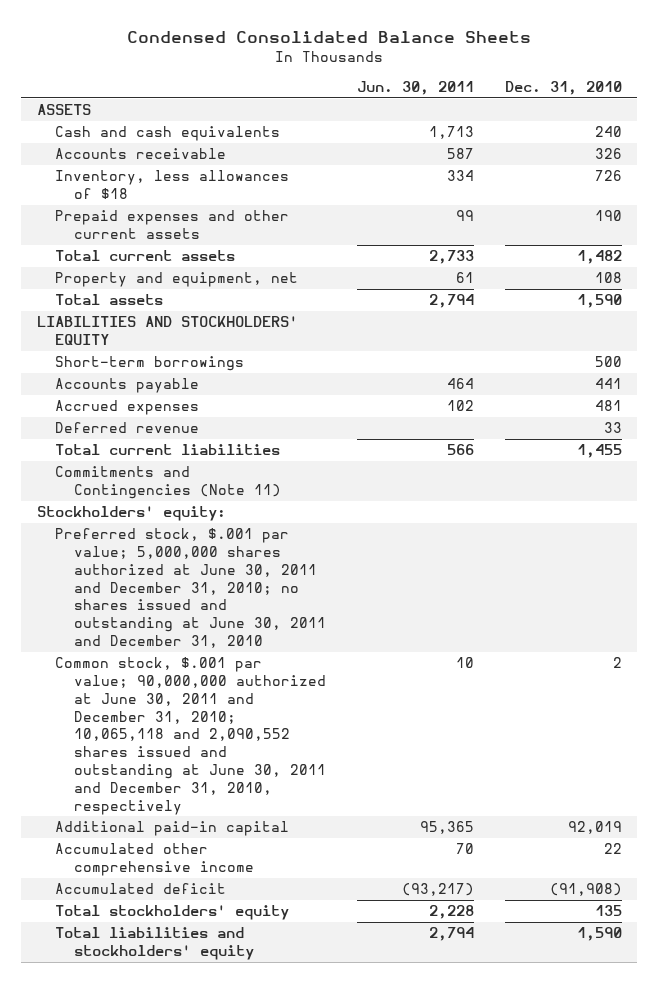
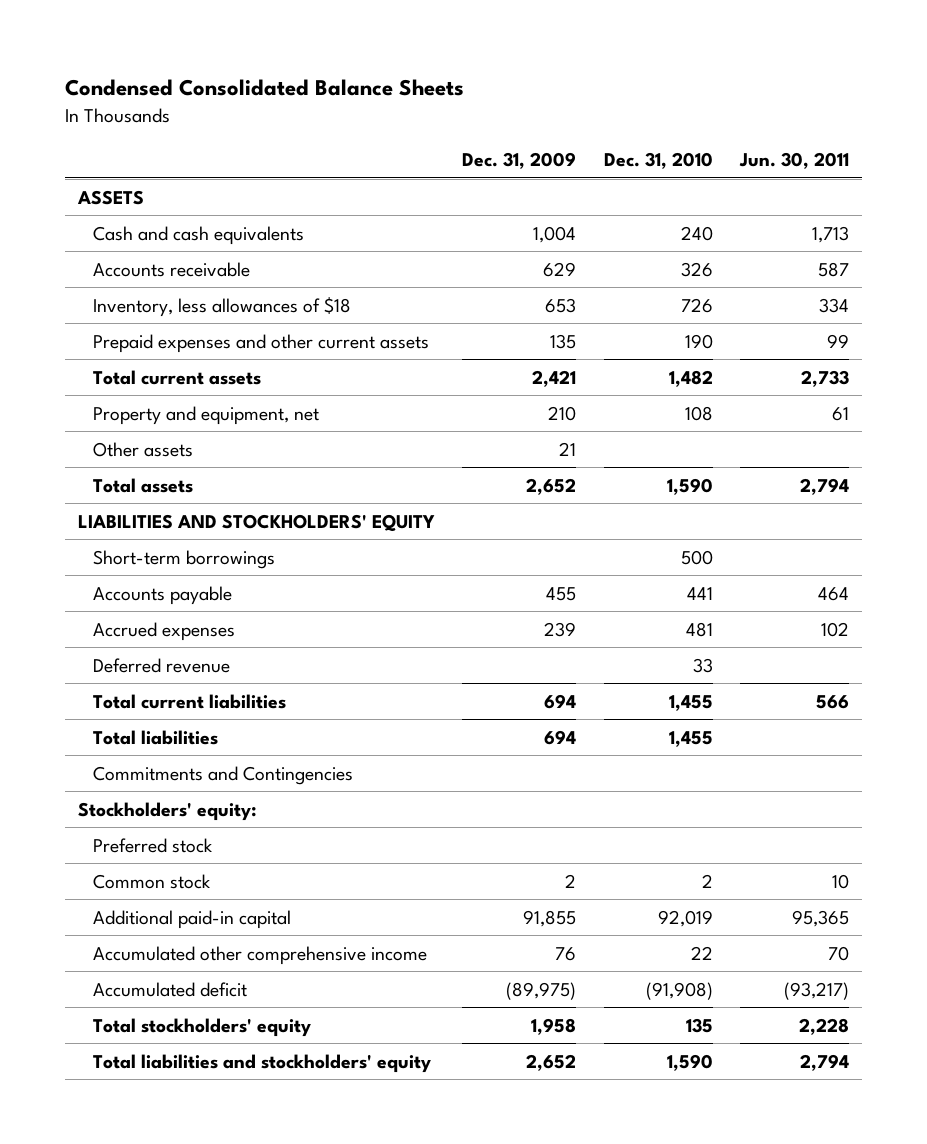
- | Jun. 30, 2011 | Dec. 31, 2010
+ | Dec. 31, 2009 | Dec. 31, 2010 | Jun. 30, 2011
+ Other assets | 21 | |
- Commitments and Contingencies (Note 11)
+ Total liabilities | 694 | 1,455 |
+ Commitments and Contingencies
- Preferred stock, $.001 par value; 5,000,000 shares authorized at June 30, 2011 and December 31, 2010; no shares issued and outstanding at June 30, 2011 and December 31, 2010
- Common stock, $.001 par value; 90,000,000 authorized at June 30, 2011 and December 31, 2010; 10,065,118 and 2,090,552 shares issued and outstanding at June 30, 2011 and December 31, 2010, respectively | 10 | 2
+ Preferred stock
+ Common stock | 2 | 2 | 10

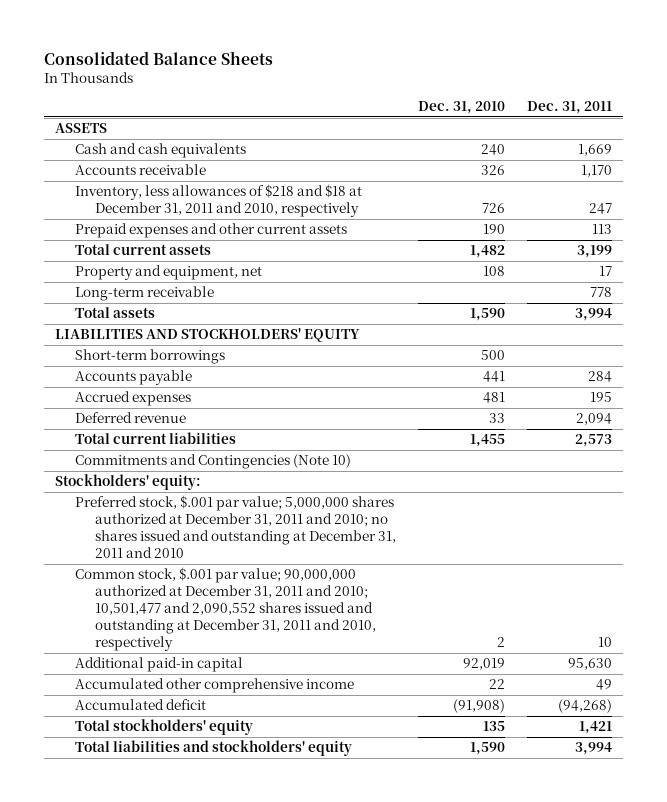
- Condensed Consolidated Balance Sheets
+ Consolidated Balance Sheets
- | Dec. 31, 2009 | Dec. 31, 2010 | Jun. 30, 2011
+ | Dec. 31, 2010 | Dec. 31, 2011
- Inventory, less allowances of $18 | 653 | 726 | 334
+ Inventory, less allowances of $218 and $18 at December 31, 2011 and 2010, respectively | 726 | 247
- Other assets | 21 | |
+ Long-term receivable | | 778
- Total liabilities | 694 | 1,455 |
- Commitments and Contingencies
+ Commitments and Contingencies (Note 10)
- Preferred stock
- Common stock | 2 | 2 | 10
+ Preferred stock, $.001 par value; 5,000,000 shares authorized at December 31, 2011 and 2010; no shares issued and outstanding at December 31, 2011 and 2010
+ Common stock, $.001 par value; 90,000,000 authorized at December 31, 2011 and 2010; 10,501,477 and 2,090,552 shares issued and outstanding at December 31, 2011 and 2010, respectively | 2 | 10

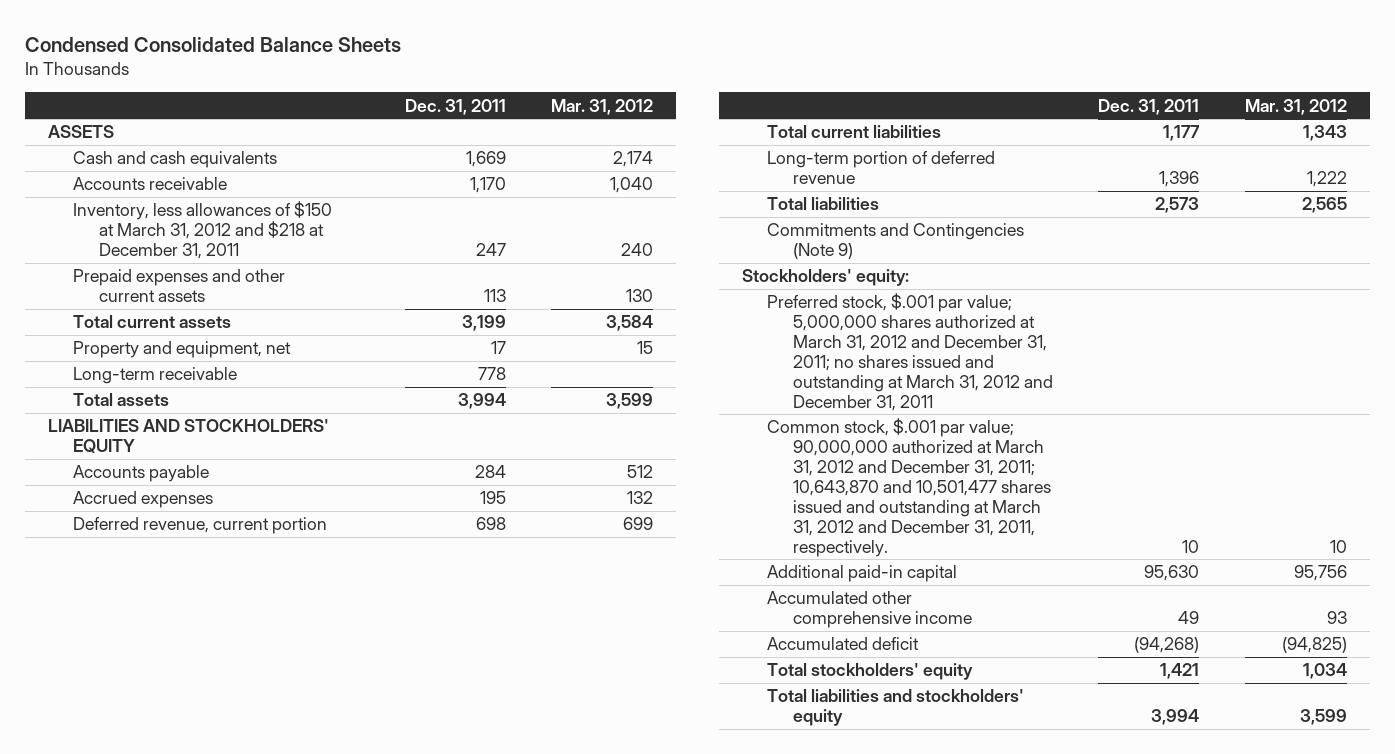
- Consolidated Balance Sheets
+ Condensed Consolidated Balance Sheets
- | Dec. 31, 2010 | Dec. 31, 2011
+ | Dec. 31, 2011 | Mar. 31, 2012
- Inventory, less allowances of $218 and $18 at December 31, 2011 and 2010, respectively | 726 | 247
+ Inventory, less allowances of $150 at March 31, 2012 and $218 at December 31, 2011 | 247 | 240
- Short-term borrowings | 500 |
- Deferred revenue | 33 | 2,094
- Total current liabilities | 1,455 | 2,573
- Commitments and Contingencies (Note 10)
+ Deferred revenue, current portion | 698 | 699
+ Total current liabilities | 1,177 | 1,343
+ Long-term portion of deferred revenue | 1,396 | 1,222
+ Total liabilities | 2,573 | 2,565
+ Commitments and Contingencies (Note 9)
- Preferred stock, $.001 par value; 5,000,000 shares authorized at December 31, 2011 and 2010; no shares issued and outstanding at December 31, 2011 and 2010
- Common stock, $.001 par value; 90,000,000 authorized at December 31, 2011 and 2010; 10,501,477 and 2,090,552 shares issued and outstanding at December 31, 2011 and 2010, respectively | 2 | 10
+ Preferred stock, $.001 par value; 5,000,000 shares authorized at March 31, 2012 and December 31, 2011; no shares issued and outstanding at March 31, 2012 and December 31, 2011
+ Common stock, $.001 par value; 90,000,000 authorized at March 31, 2012 and December 31, 2011; 10,643,870 and 10,501,477 shares issued and outstanding at March 31, 2012 and December 31, 2011, respectively. | 10 | 10

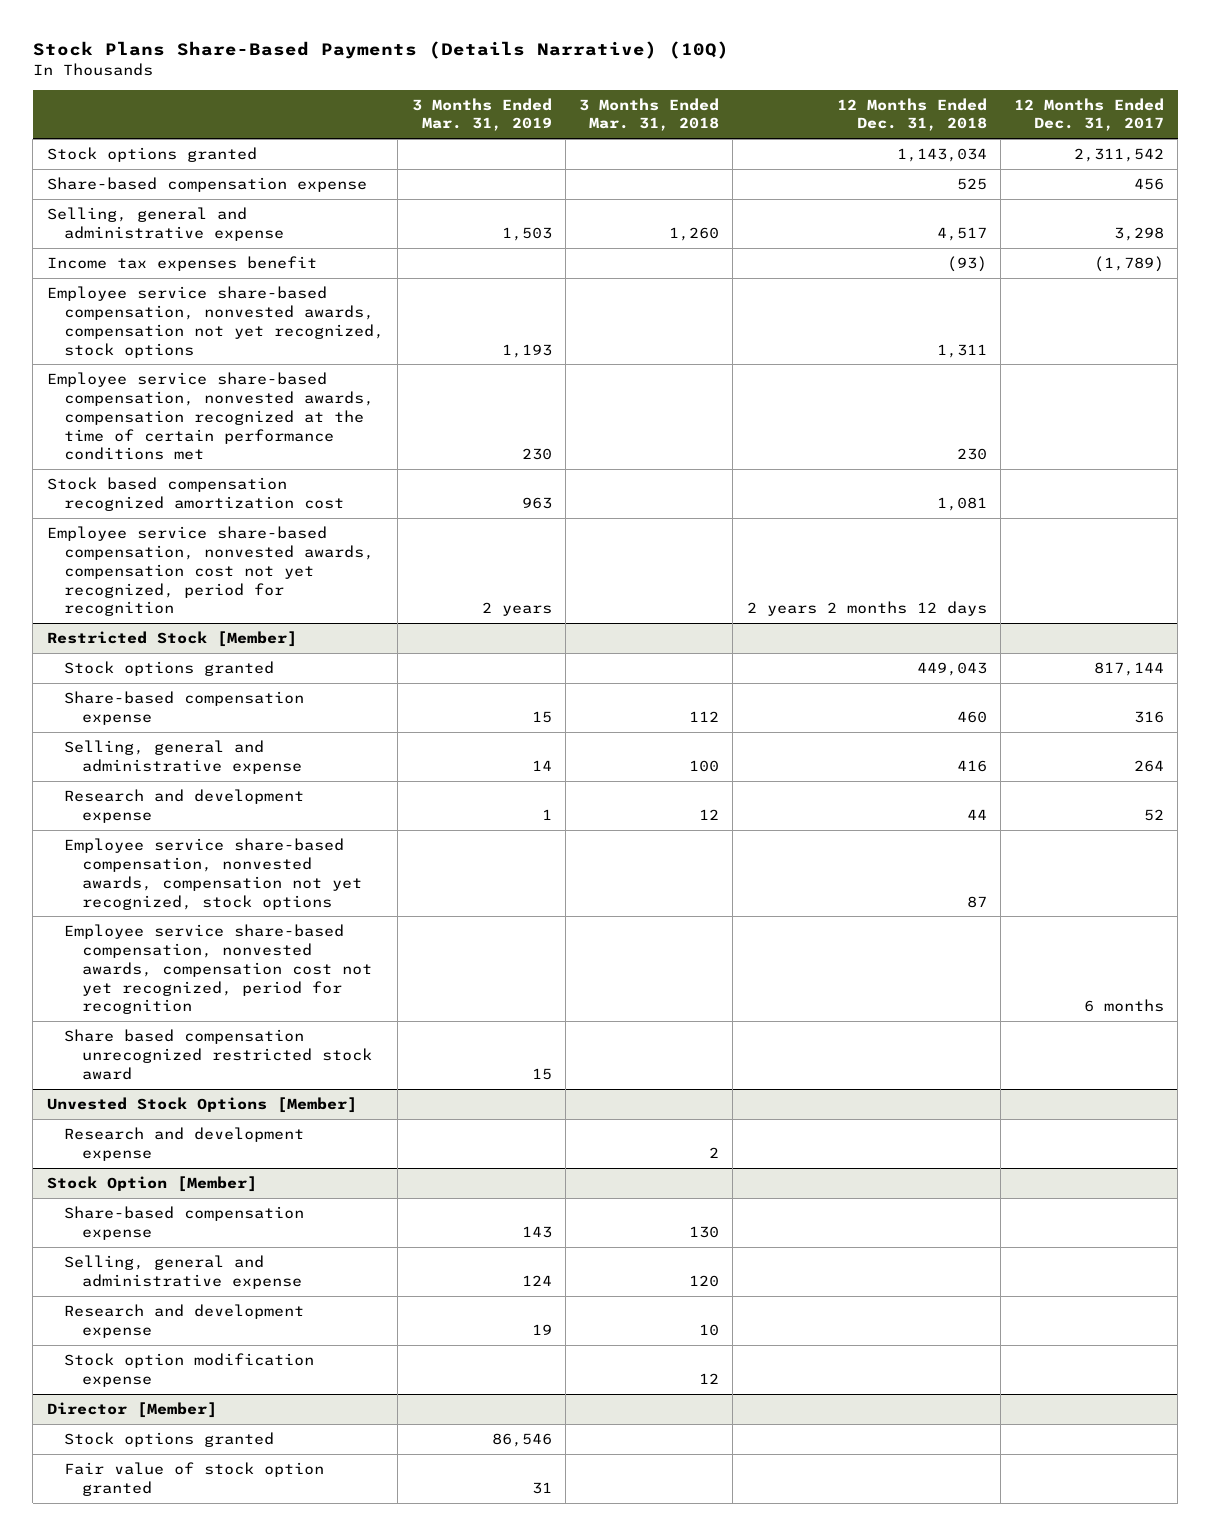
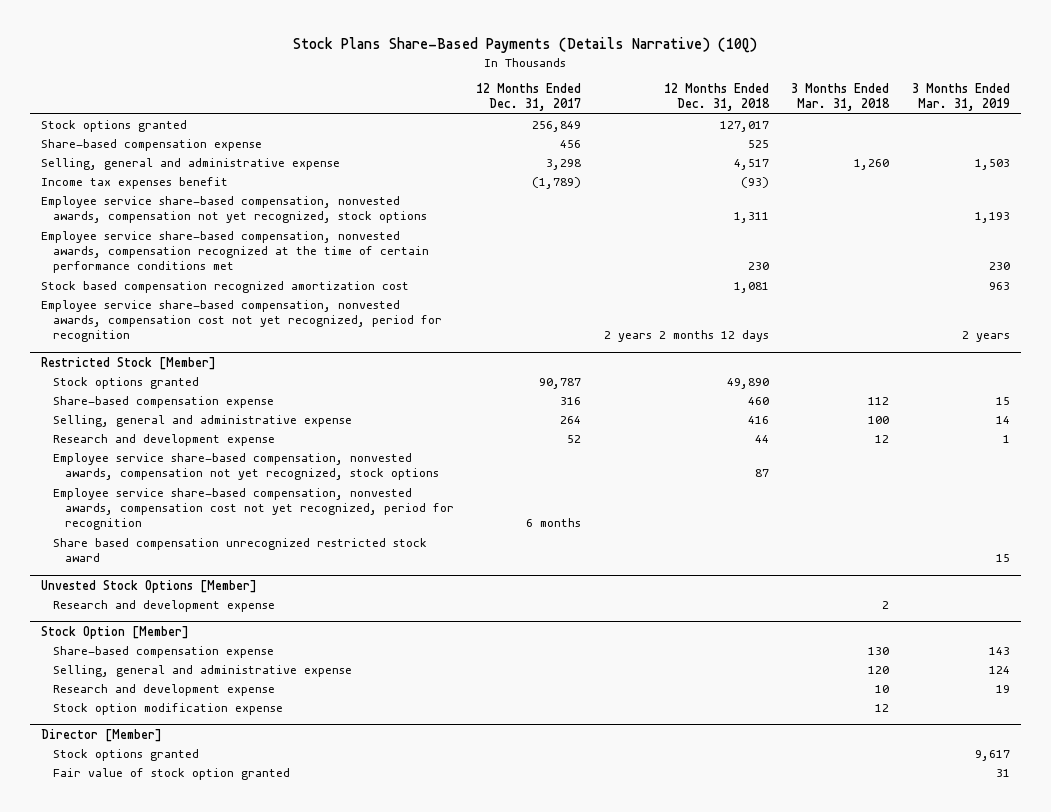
- | 3 Months Ended Mar. 31, 2019 | 3 Months Ended Mar. 31, 2018 | 12 Months Ended Dec. 31, 2018 | 12 Months Ended Dec. 31, 2017
+ | 12 Months Ended Dec. 31, 2017 | 12 Months Ended Dec. 31, 2018 | 3 Months Ended Mar. 31, 2018 | 3 Months Ended Mar. 31, 2019
- Stock options granted | | | 1,143,034 | 2,311,542
+ Stock options granted | 256,849 | 127,017 | |
@ Restricted Stock [Member]
- Stock options granted | | | 449,043 | 817,144
+ Stock options granted | 90,787 | 49,890 | |
@ Director [Member]
- Stock options granted | 86,546 | | |
+ Stock options granted | | | | 9,617

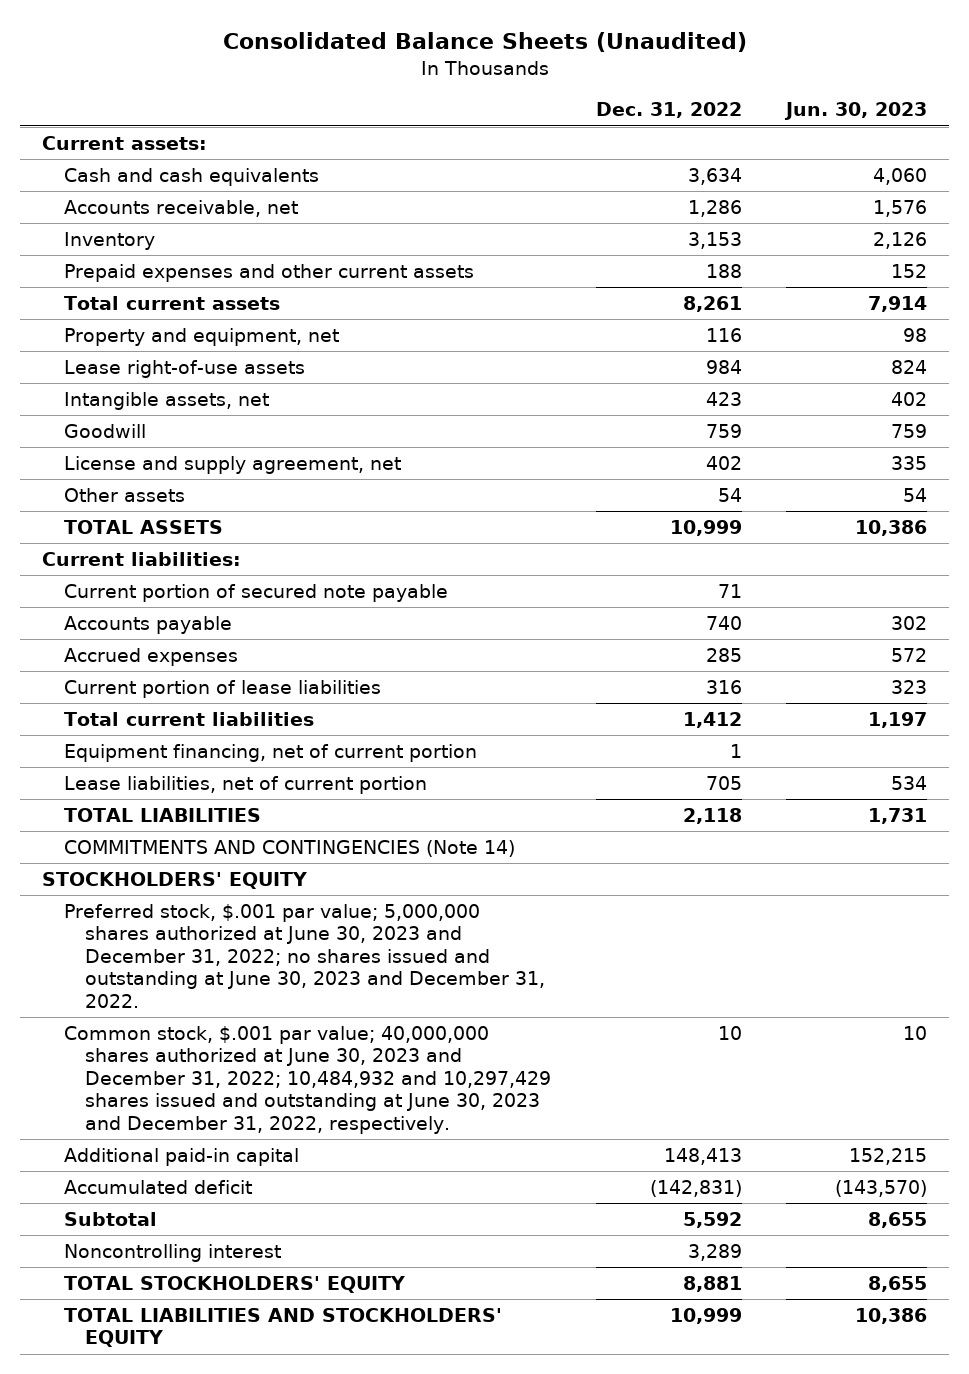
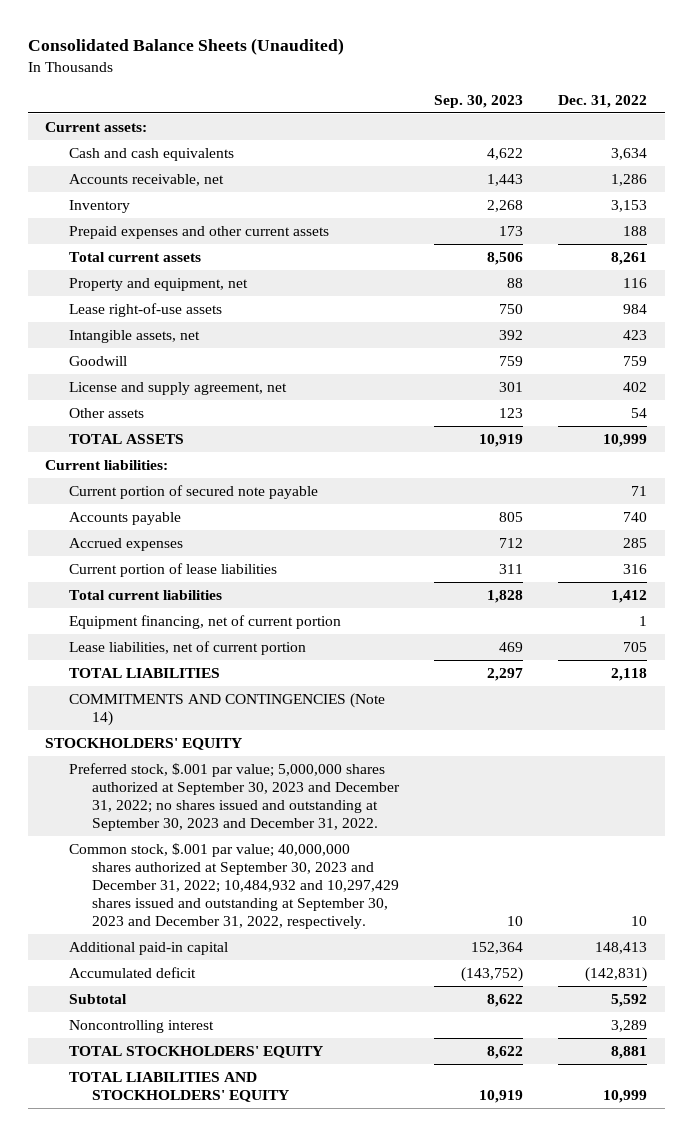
- | Dec. 31, 2022 | Jun. 30, 2023
+ | Sep. 30, 2023 | Dec. 31, 2022
- Preferred stock, $.001 par value; 5,000,000 shares authorized at June 30, 2023 and December 31, 2022; no shares issued and outstanding at June 30, 2023 and December 31, 2022.
- Common stock, $.001 par value; 40,000,000 shares authorized at June 30, 2023 and December 31, 2022; 10,484,932 and 10,297,429 shares issued and outstanding at June 30, 2023 and December 31, 2022, respectively. | 10 | 10
+ Preferred stock, $.001 par value; 5,000,000 shares authorized at September 30, 2023 and December 31, 2022; no shares issued and outstanding at September 30, 2023 and December 31, 2022.
+ Common stock, $.001 par value; 40,000,000 shares authorized at September 30, 2023 and December 31, 2022; 10,484,932 and 10,297,429 shares issued and outstanding at September 30, 2023 and December 31, 2022, respectively. | 10 | 10

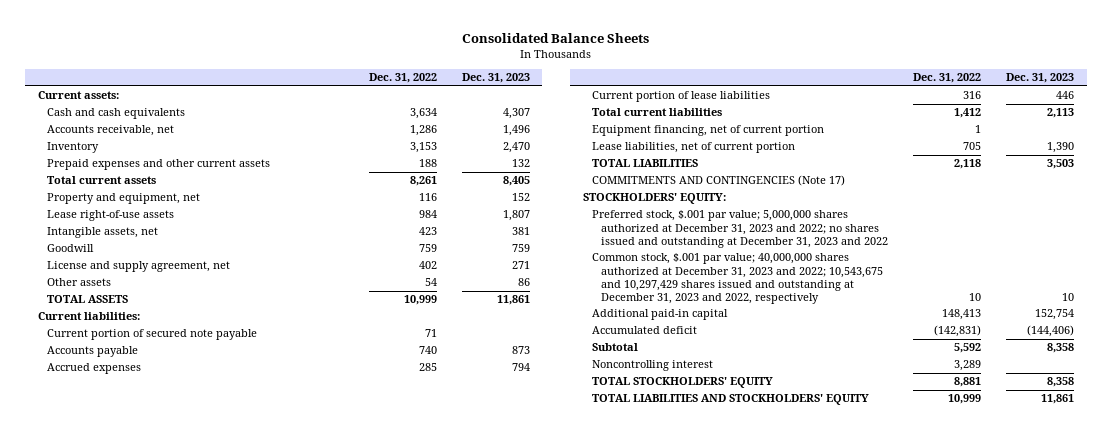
- Consolidated Balance Sheets (Unaudited)
+ Consolidated Balance Sheets
- | Sep. 30, 2023 | Dec. 31, 2022
+ | Dec. 31, 2022 | Dec. 31, 2023
- COMMITMENTS AND CONTINGENCIES (Note 14)
- STOCKHOLDERS' EQUITY
- Preferred stock, $.001 par value; 5,000,000 shares authorized at September 30, 2023 and December 31, 2022; no shares issued and outstanding at September 30, 2023 and December 31, 2022.
- Common stock, $.001 par value; 40,000,000 shares authorized at September 30, 2023 and December 31, 2022; 10,484,932 and 10,297,429 shares issued and outstanding at September 30, 2023 and December 31, 2022, respectively. | 10 | 10
+ COMMITMENTS AND CONTINGENCIES (Note 17)
+ STOCKHOLDERS' EQUITY:
+ Preferred stock, $.001 par value; 5,000,000 shares authorized at December 31, 2023 and 2022; no shares issued and outstanding at December 31, 2023 and 2022
+ Common stock, $.001 par value; 40,000,000 shares authorized at December 31, 2023 and 2022; 10,543,675 and 10,297,429 shares issued and outstanding at December 31, 2023 and 2022, respectively | 10 | 10

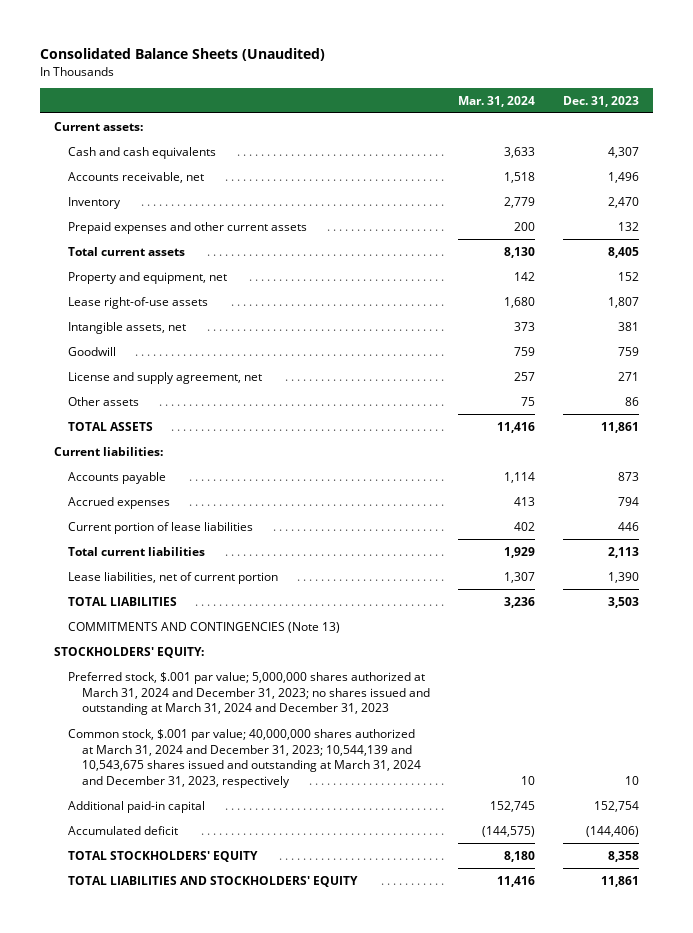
- Consolidated Balance Sheets
+ Consolidated Balance Sheets (Unaudited)
- | Dec. 31, 2022 | Dec. 31, 2023
+ | Mar. 31, 2024 | Dec. 31, 2023
- Current portion of secured note payable | 71 |
- Equipment financing, net of current portion | 1 |
- COMMITMENTS AND CONTINGENCIES (Note 17)
+ COMMITMENTS AND CONTINGENCIES (Note 13)
- Preferred stock, $.001 par value; 5,000,000 shares authorized at December 31, 2023 and 2022; no shares issued and outstanding at December 31, 2023 and 2022
- Common stock, $.001 par value; 40,000,000 shares authorized at December 31, 2023 and 2022; 10,543,675 and 10,297,429 shares issued and outstanding at December 31, 2023 and 2022, respectively | 10 | 10
+ Preferred stock, $.001 par value; 5,000,000 shares authorized at March 31, 2024 and December 31, 2023; no shares issued and outstanding at March 31, 2024 and December 31, 2023
+ Common stock, $.001 par value; 40,000,000 shares authorized at March 31, 2024 and December 31, 2023; 10,544,139 and 10,543,675 shares issued and outstanding at March 31, 2024 and December 31, 2023, respectively | 10 | 10
- Subtotal | 5,592 | 8,358
- Noncontrolling interest | 3,289 |

